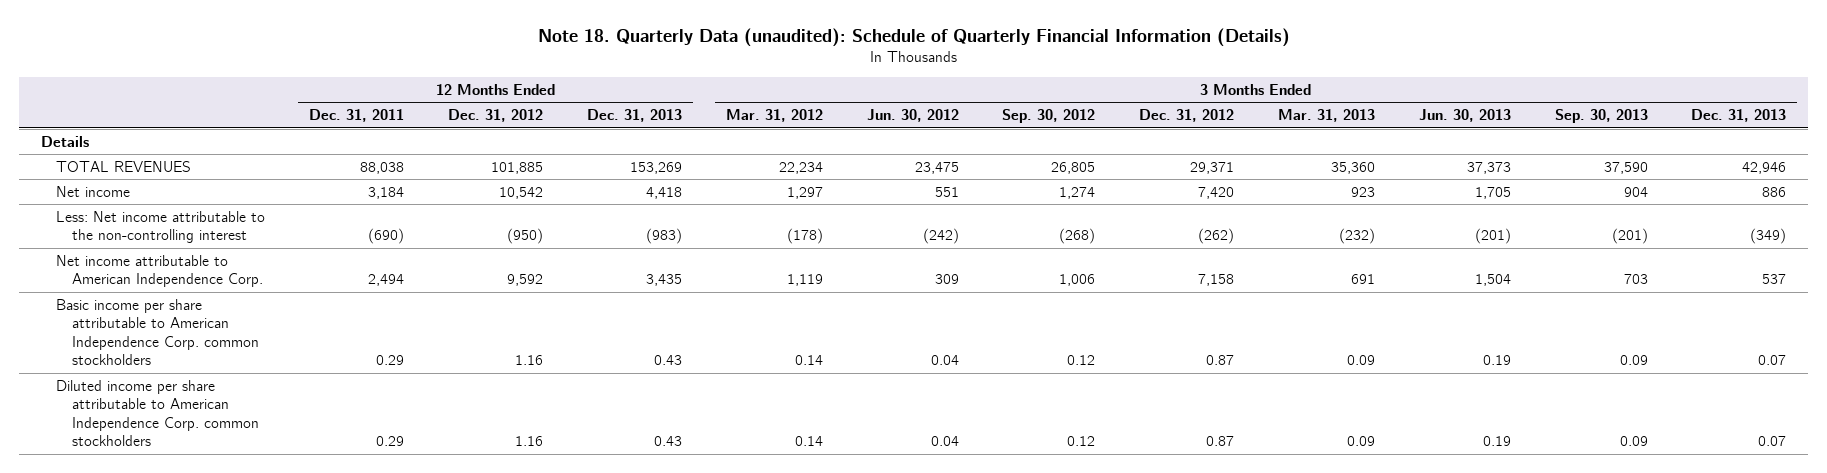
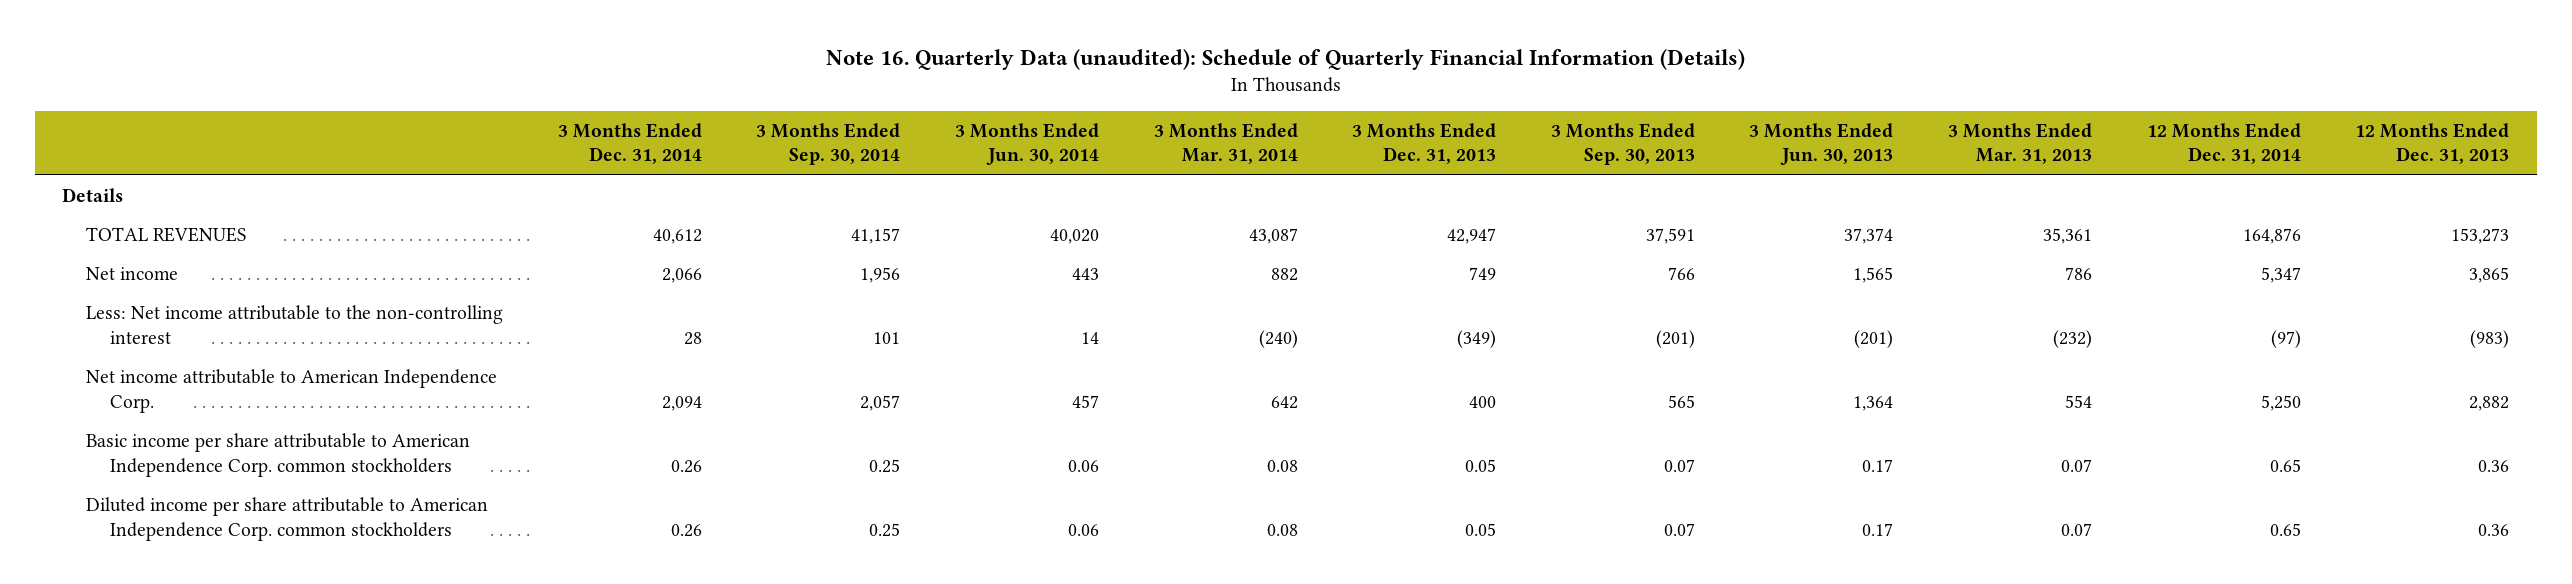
- Note 18. Quarterly Data (unaudited): Schedule of Quarterly Financial Information (Details)
+ Note 16. Quarterly Data (unaudited): Schedule of Quarterly Financial Information (Details)
- | 12 Months Ended Dec. 31, 2011 | 12 Months Ended Dec. 31, 2012 | 12 Months Ended Dec. 31, 2013 | 3 Months Ended Mar. 31, 2012 | 3 Months Ended Jun. 30, 2012 | 3 Months Ended Sep. 30, 2012 | 3 Months Ended Dec. 31, 2012 | 3 Months Ended Mar. 31, 2013 | 3 Months Ended Jun. 30, 2013 | 3 Months Ended Sep. 30, 2013 | 3 Months Ended Dec. 31, 2013
+ | 3 Months Ended Dec. 31, 2014 | 3 Months Ended Sep. 30, 2014 | 3 Months Ended Jun. 30, 2014 | 3 Months Ended Mar. 31, 2014 | 3 Months Ended Dec. 31, 2013 | 3 Months Ended Sep. 30, 2013 | 3 Months Ended Jun. 30, 2013 | 3 Months Ended Mar. 31, 2013 | 12 Months Ended Dec. 31, 2014 | 12 Months Ended Dec. 31, 2013
- TOTAL REVENUES | 88,038 | 101,885 | 153,269 | 22,234 | 23,475 | 26,805 | 29,371 | 35,360 | 37,373 | 37,590 | 42,946
- Net income | 3,184 | 10,542 | 4,418 | 1,297 | 551 | 1,274 | 7,420 | 923 | 1,705 | 904 | 886
+ TOTAL REVENUES | 40,612 | 41,157 | 40,020 | 43,087 | 42,947 | 37,591 | 37,374 | 35,361 | 164,876 | 153,273
+ Net income | 2,066 | 1,956 | 443 | 882 | 749 | 766 | 1,565 | 786 | 5,347 | 3,865
- Net income attributable to American Independence Corp. | 2,494 | 9,592 | 3,435 | 1,119 | 309 | 1,006 | 7,158 | 691 | 1,504 | 703 | 537
- Basic income per share attributable to American Independence Corp. common stockholders | 0.29 | 1.16 | 0.43 | 0.14 | 0.04 | 0.12 | 0.87 | 0.09 | 0.19 | 0.09 | 0.07
- Diluted income per share attributable to American Independence Corp. common stockholders | 0.29 | 1.16 | 0.43 | 0.14 | 0.04 | 0.12 | 0.87 | 0.09 | 0.19 | 0.09 | 0.07
+ Net income attributable to American Independence Corp. | 2,094 | 2,057 | 457 | 642 | 400 | 565 | 1,364 | 554 | 5,250 | 2,882
+ Basic income per share attributable to American Independence Corp. common stockholders | 0.26 | 0.25 | 0.06 | 0.08 | 0.05 | 0.07 | 0.17 | 0.07 | 0.65 | 0.36
+ Diluted income per share attributable to American Independence Corp. common stockholders | 0.26 | 0.25 | 0.06 | 0.08 | 0.05 | 0.07 | 0.17 | 0.07 | 0.65 | 0.36

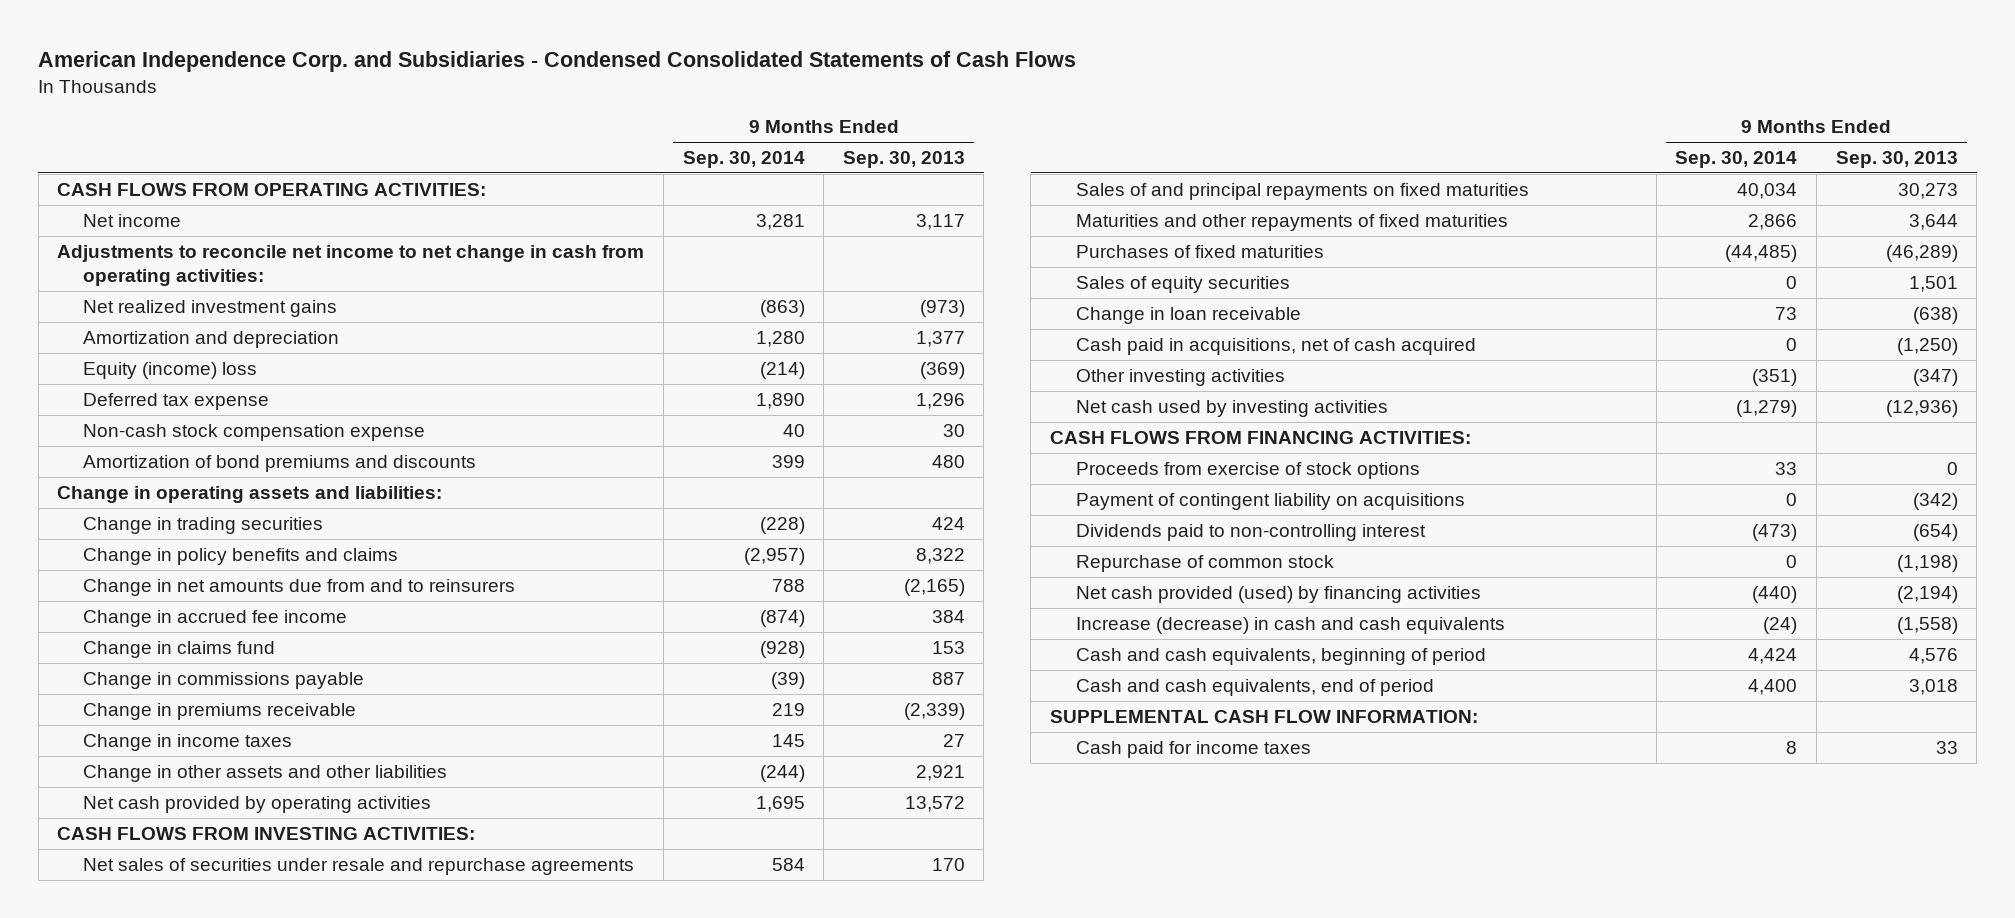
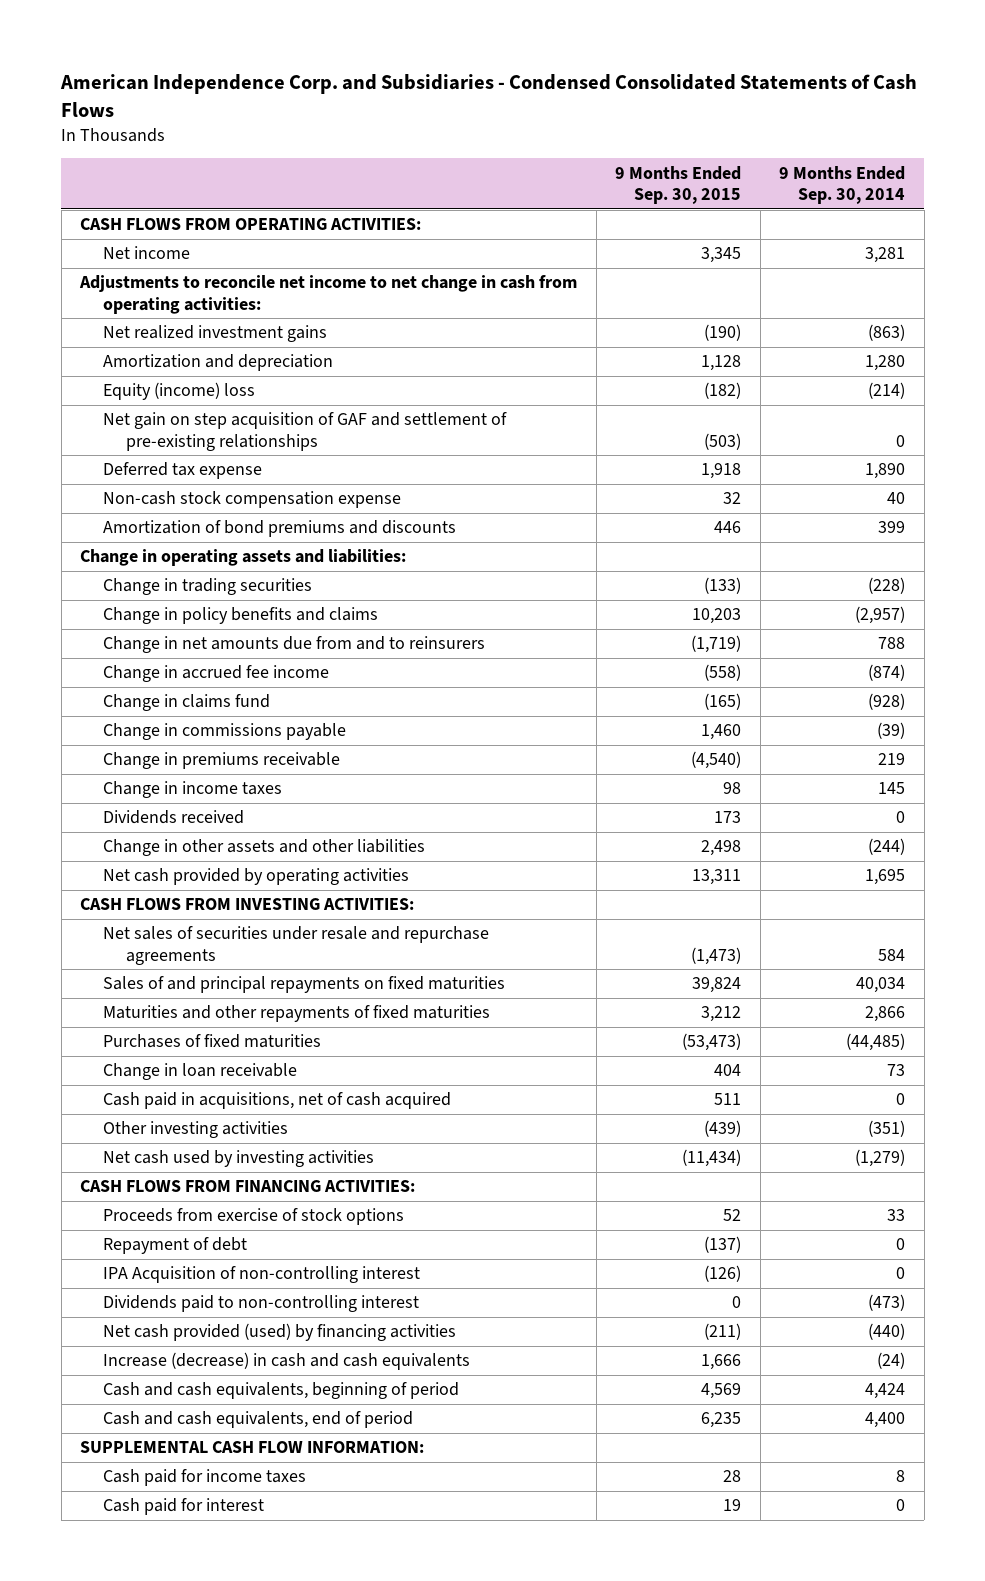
- | 9 Months Ended Sep. 30, 2014 | 9 Months Ended Sep. 30, 2013
+ | 9 Months Ended Sep. 30, 2015 | 9 Months Ended Sep. 30, 2014
+ Net gain on step acquisition of GAF and settlement of pre-existing relationships | (503) | 0
+ Dividends received | 173 | 0
- Sales of equity securities | 0 | 1,501
- Payment of contingent liability on acquisitions | 0 | (342)
+ Repayment of debt | (137) | 0
+ IPA Acquisition of non-controlling interest | (126) | 0
- Repurchase of common stock | 0 | (1,198)
+ Cash paid for interest | 19 | 0

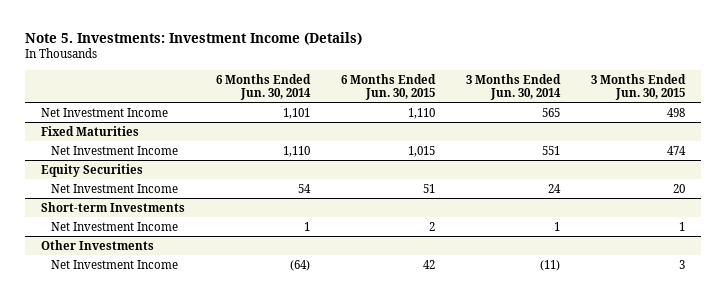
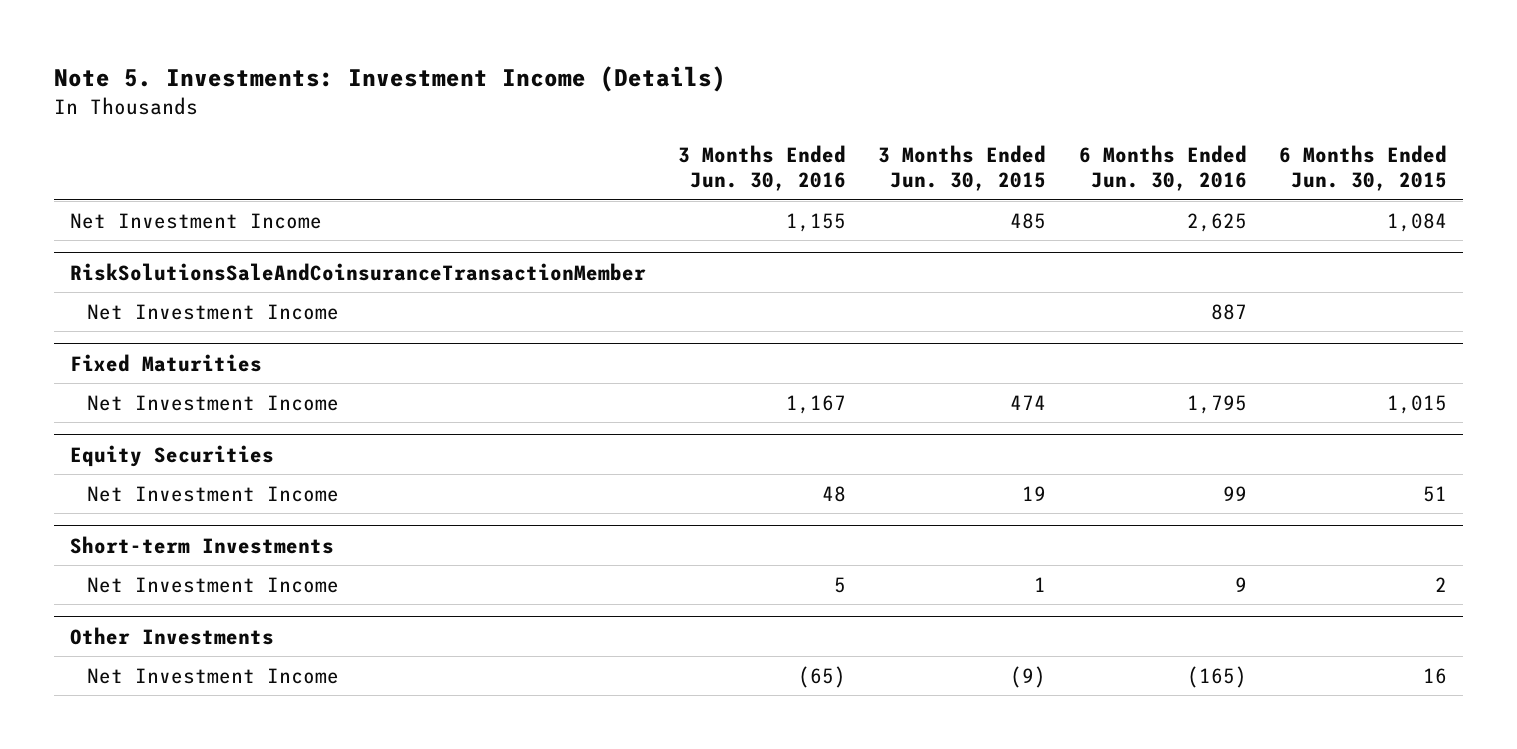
- | 6 Months Ended Jun. 30, 2014 | 6 Months Ended Jun. 30, 2015 | 3 Months Ended Jun. 30, 2014 | 3 Months Ended Jun. 30, 2015
+ | 3 Months Ended Jun. 30, 2016 | 3 Months Ended Jun. 30, 2015 | 6 Months Ended Jun. 30, 2016 | 6 Months Ended Jun. 30, 2015
- Net Investment Income | 1,101 | 1,110 | 565 | 498
+ Net Investment Income | 1,155 | 485 | 2,625 | 1,084
+ RiskSolutionsSaleAndCoinsuranceTransactionMember
+ Net Investment Income | | | 887 |
@ Equity Securities
- Net Investment Income | 54 | 51 | 24 | 20
+ Net Investment Income | 48 | 19 | 99 | 51
@ Other Investments
- Net Investment Income | (64) | 42 | (11) | 3
+ Net Investment Income | (65) | (9) | (165) | 16

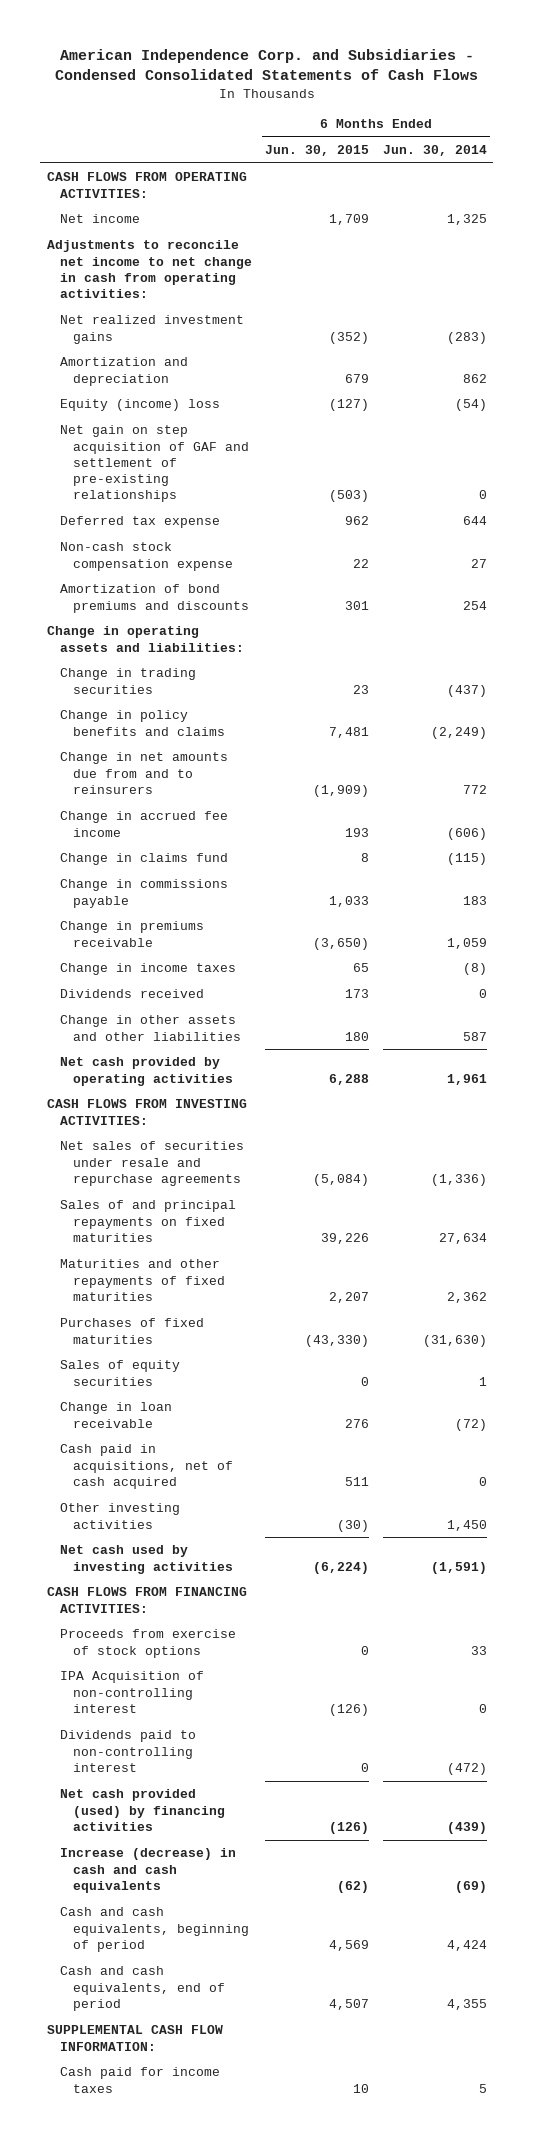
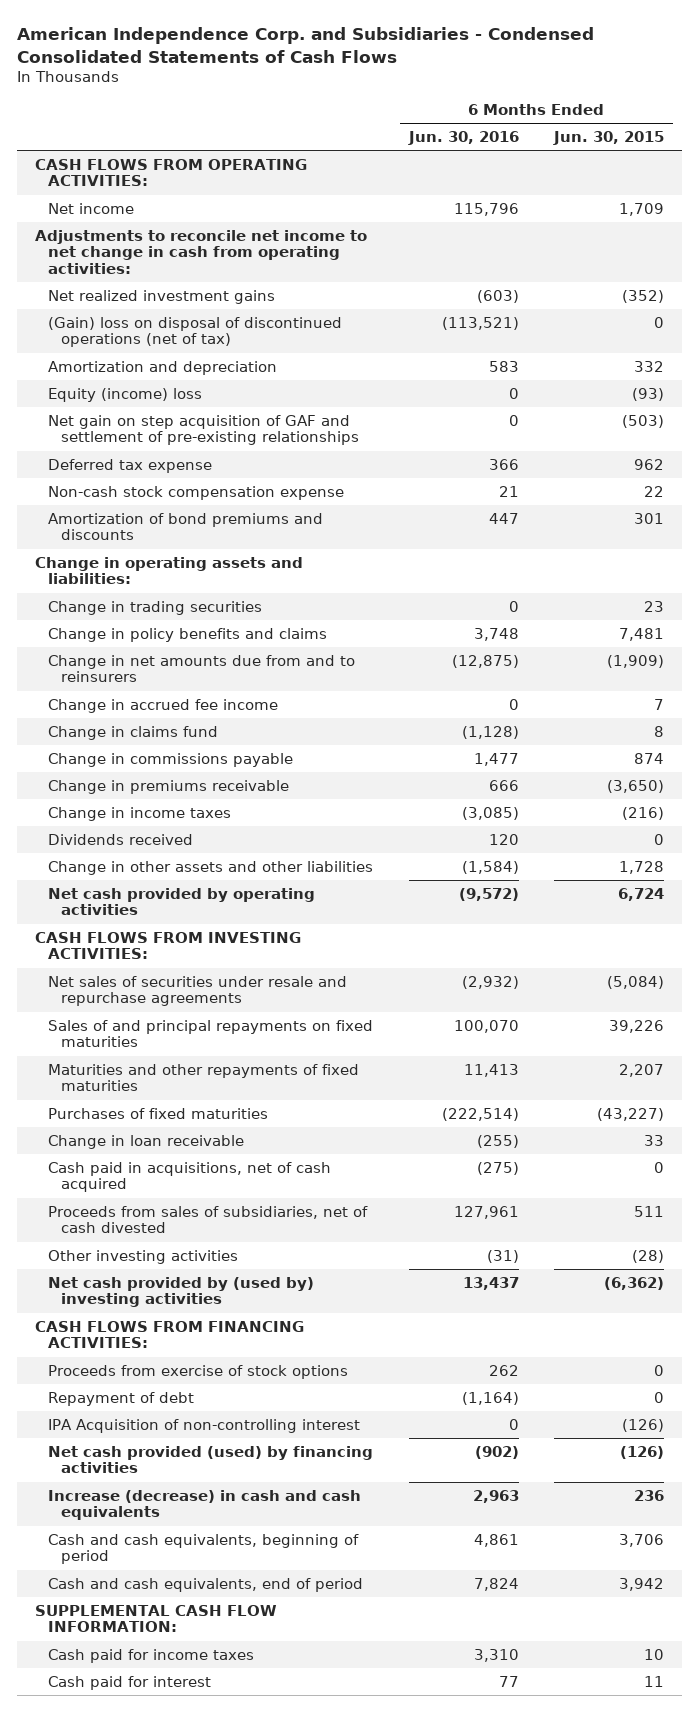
- | 6 Months Ended Jun. 30, 2015 | 6 Months Ended Jun. 30, 2014
+ | 6 Months Ended Jun. 30, 2016 | 6 Months Ended Jun. 30, 2015
- Amortization and depreciation | 679 | 862
- Equity (income) loss | (127) | (54)
+ (Gain) loss on disposal of discontinued operations (net of tax) | (113,521) | 0
+ Amortization and depreciation | 583 | 332
+ Equity (income) loss | 0 | (93)
- Change in accrued fee income | 193 | (606)
+ Change in accrued fee income | 0 | 7
- Change in commissions payable | 1,033 | 183
+ Change in commissions payable | 1,477 | 874
- Change in income taxes | 65 | (8)
- Dividends received | 173 | 0
- Change in other assets and other liabilities | 180 | 587
- Net cash provided by operating activities | 6,288 | 1,961
+ Change in income taxes | (3,085) | (216)
+ Dividends received | 120 | 0
+ Change in other assets and other liabilities | (1,584) | 1,728
+ Net cash provided by operating activities | (9,572) | 6,724
- Purchases of fixed maturities | (43,330) | (31,630)
- Sales of equity securities | 0 | 1
- Change in loan receivable | 276 | (72)
- Cash paid in acquisitions, net of cash acquired | 511 | 0
- Other investing activities | (30) | 1,450
- Net cash used by investing activities | (6,224) | (1,591)
+ Purchases of fixed maturities | (222,514) | (43,227)
+ Change in loan receivable | (255) | 33
+ Cash paid in acquisitions, net of cash acquired | (275) | 0
+ Proceeds from sales of subsidiaries, net of cash divested | 127,961 | 511
+ Other investing activities | (31) | (28)
+ Net cash provided by (used by) investing activities | 13,437 | (6,362)
+ Repayment of debt | (1,164) | 0
- Dividends paid to non-controlling interest | 0 | (472)
- Increase (decrease) in cash and cash equivalents | (62) | (69)
- Cash and cash equivalents, beginning of period | 4,569 | 4,424
- Cash and cash equivalents, end of period | 4,507 | 4,355
+ Increase (decrease) in cash and cash equivalents | 2,963 | 236
+ Cash and cash equivalents, beginning of period | 4,861 | 3,706
+ Cash and cash equivalents, end of period | 7,824 | 3,942
+ Cash paid for interest | 77 | 11

